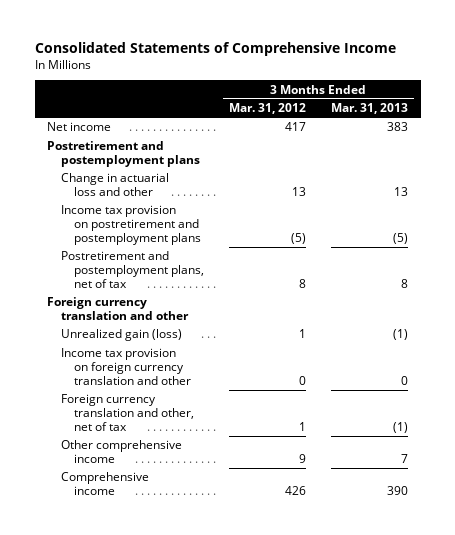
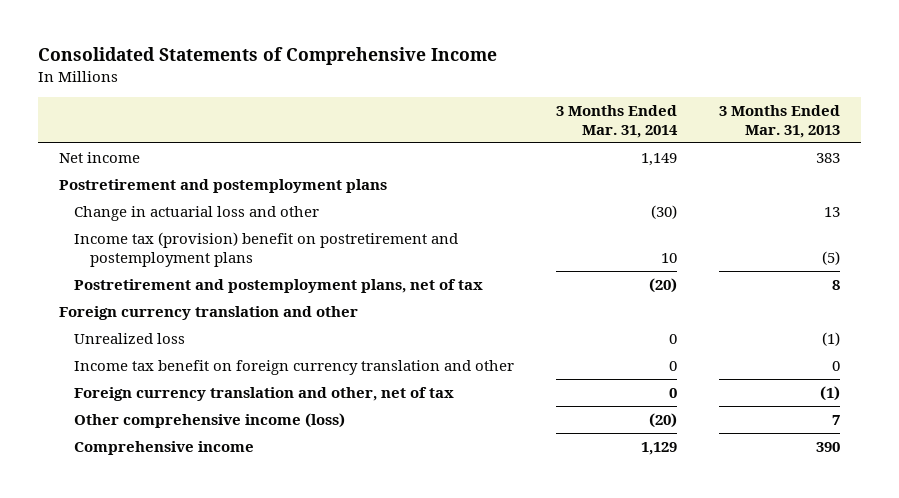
- | 3 Months Ended Mar. 31, 2012 | 3 Months Ended Mar. 31, 2013
+ | 3 Months Ended Mar. 31, 2014 | 3 Months Ended Mar. 31, 2013
- Income tax provision on postretirement and postemployment plans | (5) | (5)
+ Income tax (provision) benefit on postretirement and postemployment plans | 10 | (5)
- Unrealized gain (loss) | 1 | (1)
- Income tax provision on foreign currency translation and other | 0 | 0
+ Unrealized loss | 0 | (1)
+ Income tax benefit on foreign currency translation and other | 0 | 0
- Other comprehensive income | 9 | 7
+ Other comprehensive income (loss) | (20) | 7

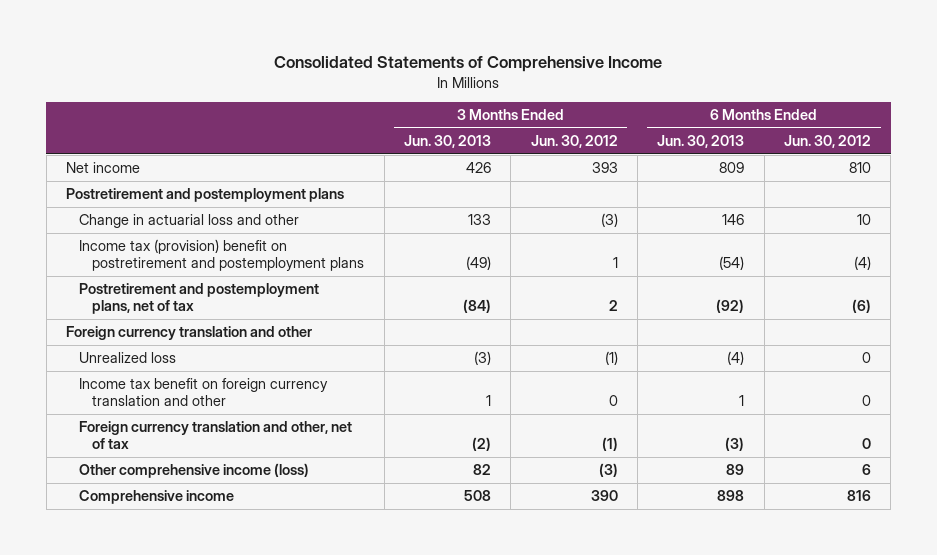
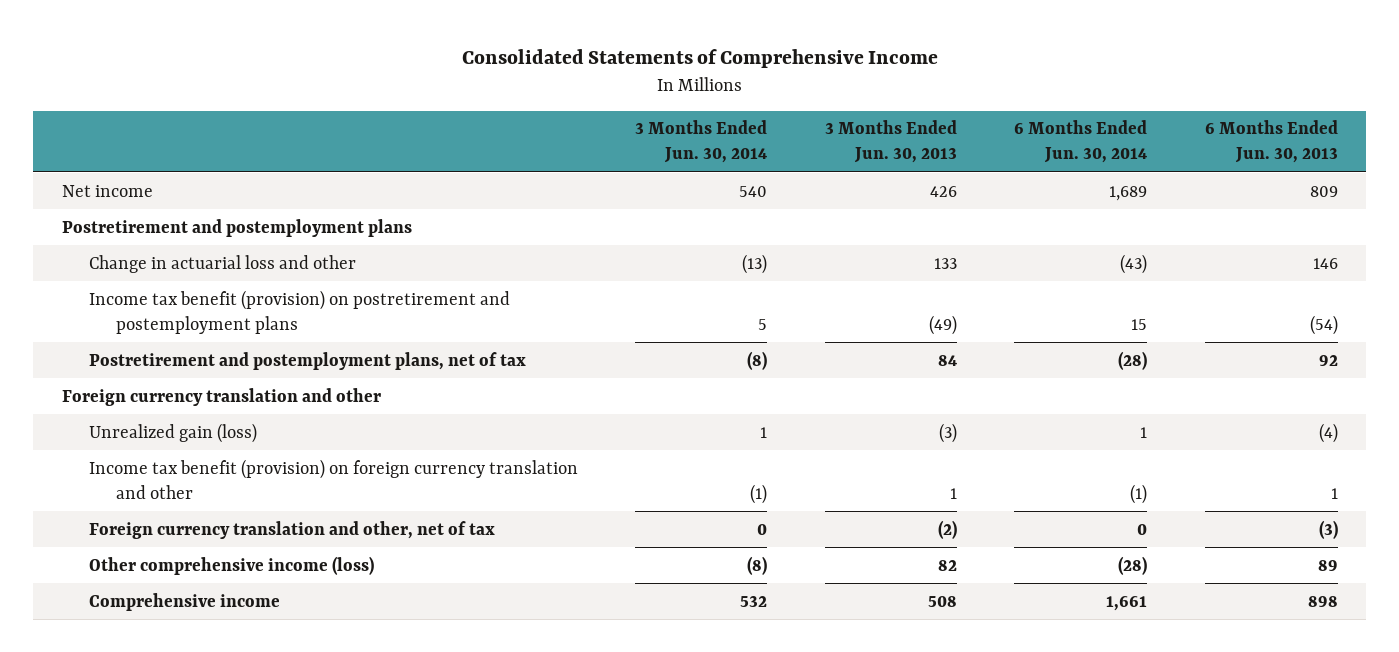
- | 3 Months Ended Jun. 30, 2013 | 3 Months Ended Jun. 30, 2012 | 6 Months Ended Jun. 30, 2013 | 6 Months Ended Jun. 30, 2012
+ | 3 Months Ended Jun. 30, 2014 | 3 Months Ended Jun. 30, 2013 | 6 Months Ended Jun. 30, 2014 | 6 Months Ended Jun. 30, 2013
- Income tax (provision) benefit on postretirement and postemployment plans | (49) | 1 | (54) | (4)
- Postretirement and postemployment plans, net of tax | (84) | 2 | (92) | (6)
+ Income tax benefit (provision) on postretirement and postemployment plans | 5 | (49) | 15 | (54)
+ Postretirement and postemployment plans, net of tax | (8) | 84 | (28) | 92
- Unrealized loss | (3) | (1) | (4) | 0
- Income tax benefit on foreign currency translation and other | 1 | 0 | 1 | 0
+ Unrealized gain (loss) | 1 | (3) | 1 | (4)
+ Income tax benefit (provision) on foreign currency translation and other | (1) | 1 | (1) | 1

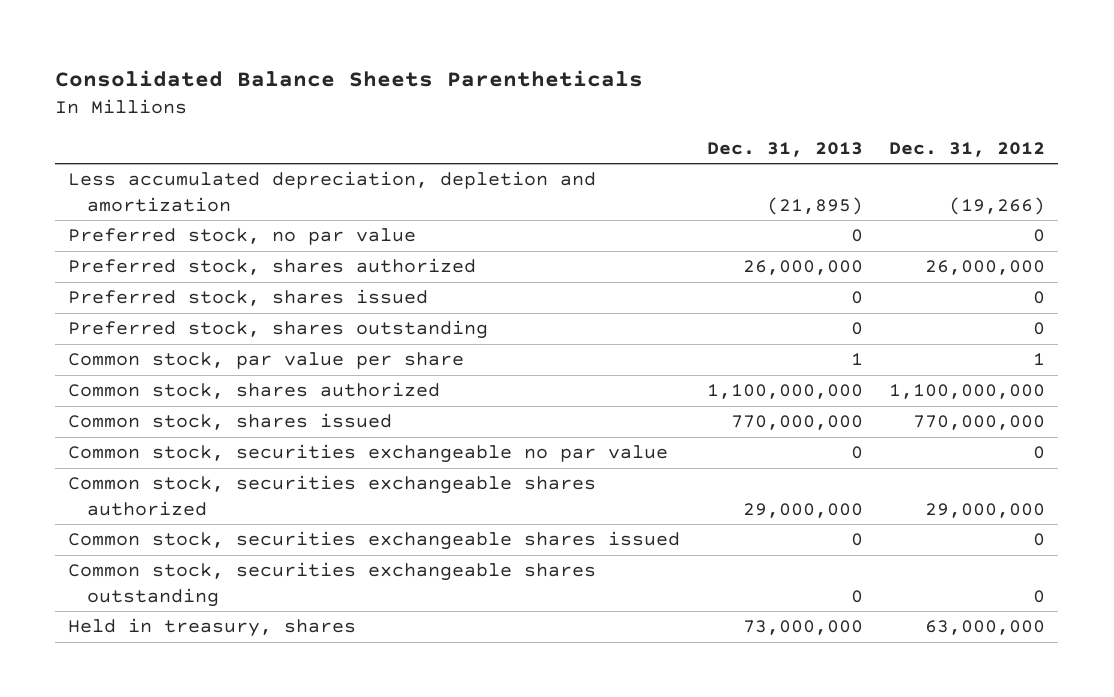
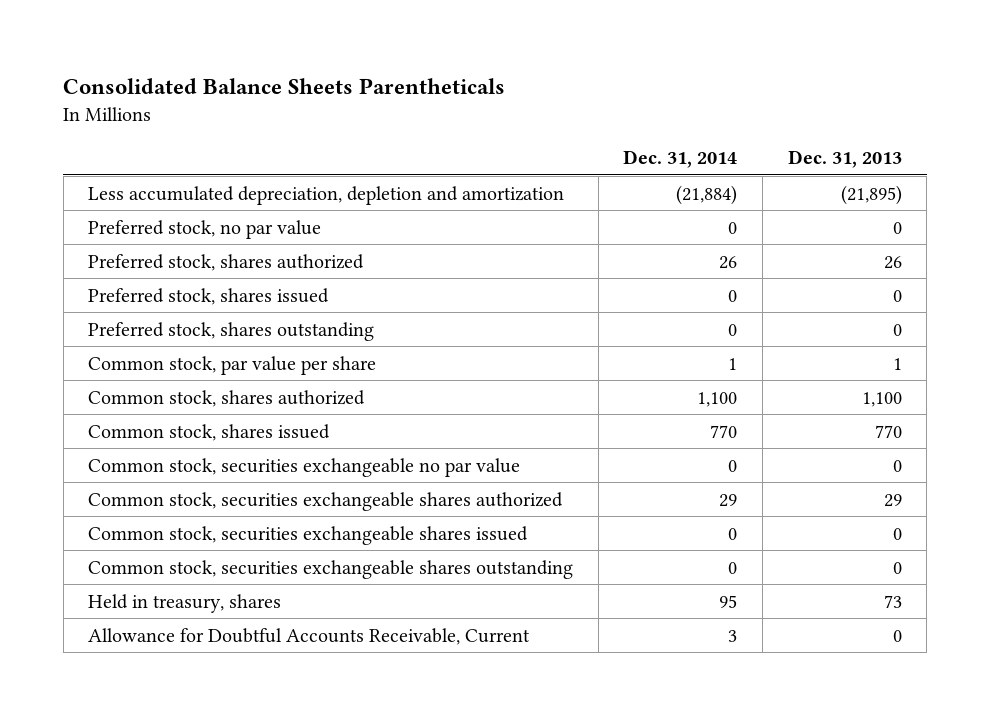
- | Dec. 31, 2013 | Dec. 31, 2012
+ | Dec. 31, 2014 | Dec. 31, 2013
- Preferred stock, shares authorized | 26,000,000 | 26,000,000
+ Preferred stock, shares authorized | 26 | 26
- Common stock, shares authorized | 1,100,000,000 | 1,100,000,000
- Common stock, shares issued | 770,000,000 | 770,000,000
+ Common stock, shares authorized | 1,100 | 1,100
+ Common stock, shares issued | 770 | 770
- Common stock, securities exchangeable shares authorized | 29,000,000 | 29,000,000
+ Common stock, securities exchangeable shares authorized | 29 | 29
- Held in treasury, shares | 73,000,000 | 63,000,000
+ Held in treasury, shares | 95 | 73
+ Allowance for Doubtful Accounts Receivable, Current | 3 | 0

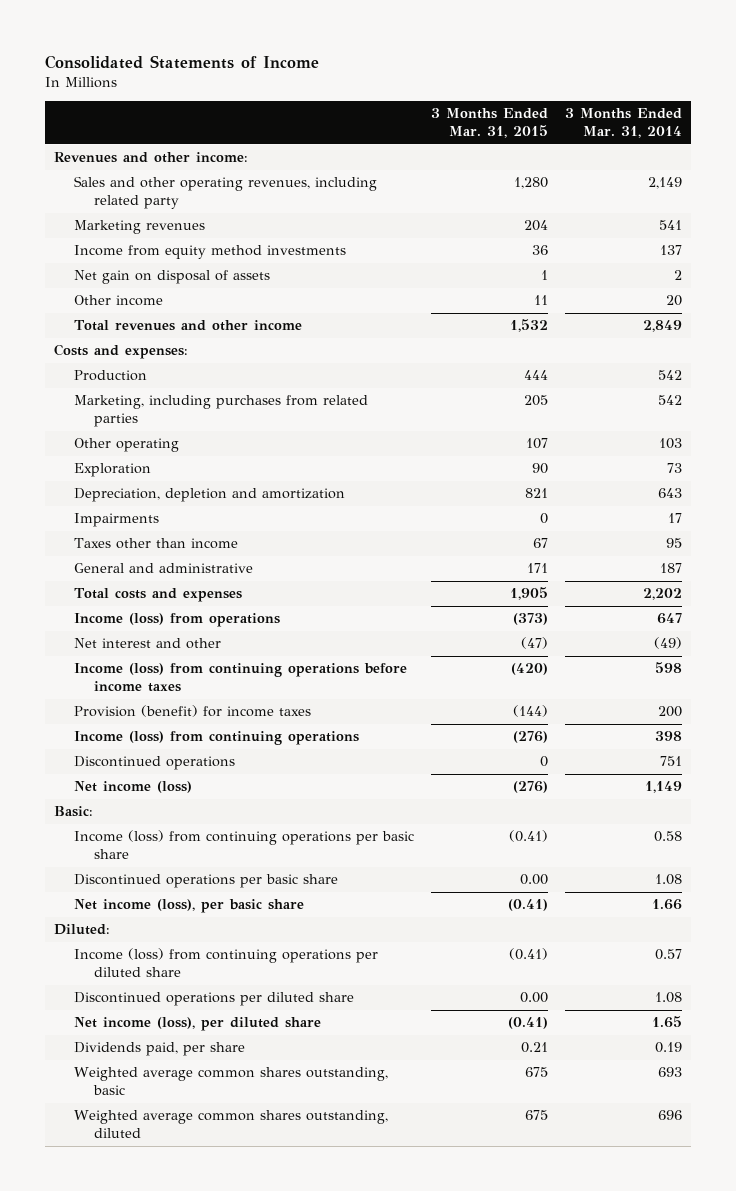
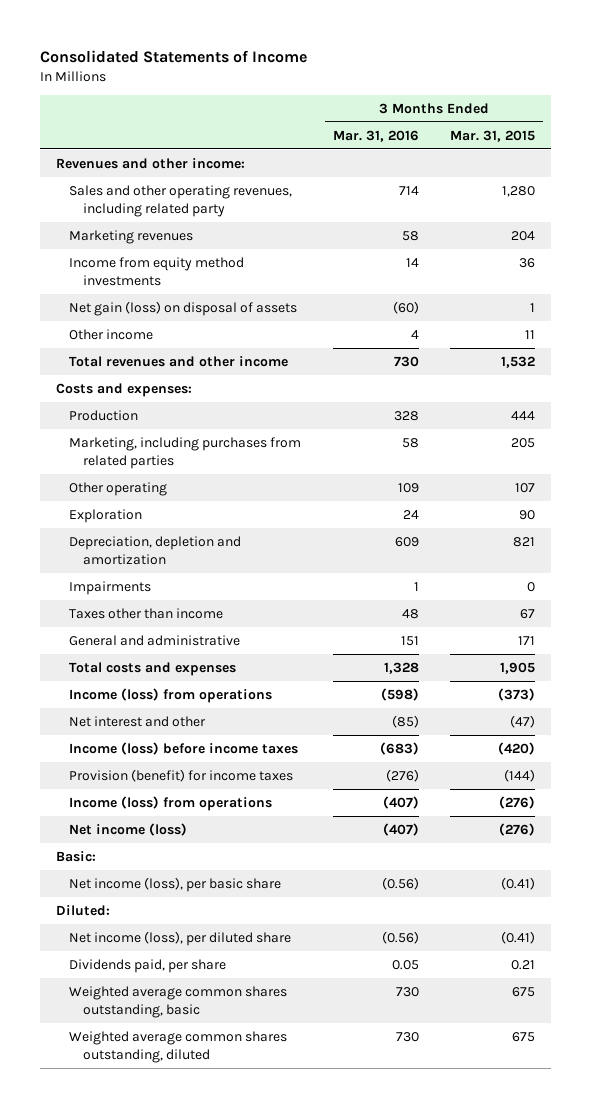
- | 3 Months Ended Mar. 31, 2015 | 3 Months Ended Mar. 31, 2014
+ | 3 Months Ended Mar. 31, 2016 | 3 Months Ended Mar. 31, 2015
- Net gain on disposal of assets | 1 | 2
+ Net gain (loss) on disposal of assets | (60) | 1
- Income (loss) from continuing operations before income taxes | (420) | 598
+ Income (loss) before income taxes | (683) | (420)
- Income (loss) from continuing operations | (276) | 398
- Discontinued operations | 0 | 751
+ Income (loss) from operations | (407) | (276)
- Income (loss) from continuing operations per basic share | (0.41) | 0.58
- Discontinued operations per basic share | 0.00 | 1.08
- Income (loss) from continuing operations per diluted share | (0.41) | 0.57
- Discontinued operations per diluted share | 0.00 | 1.08

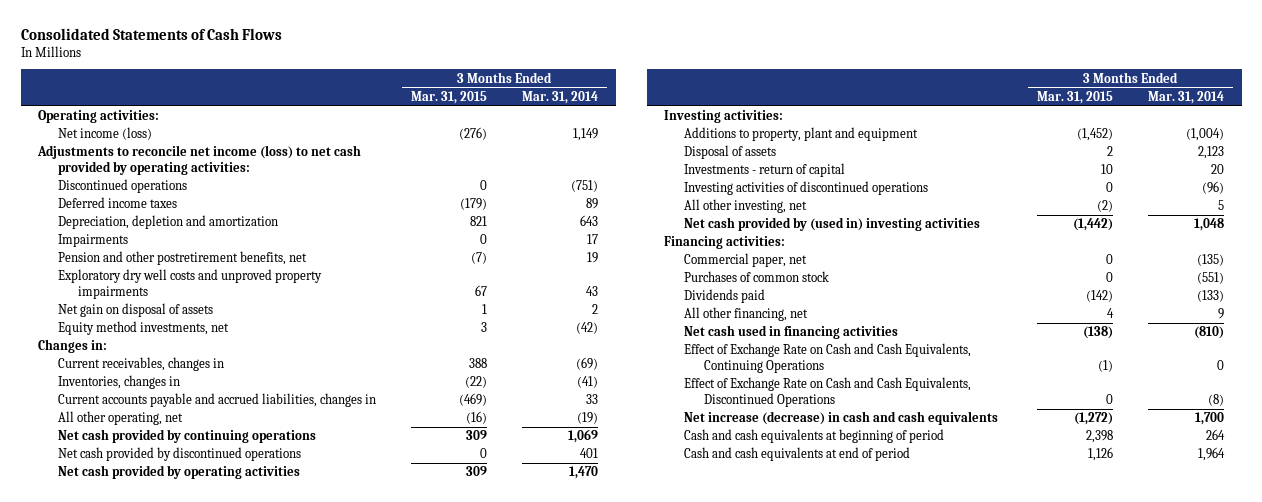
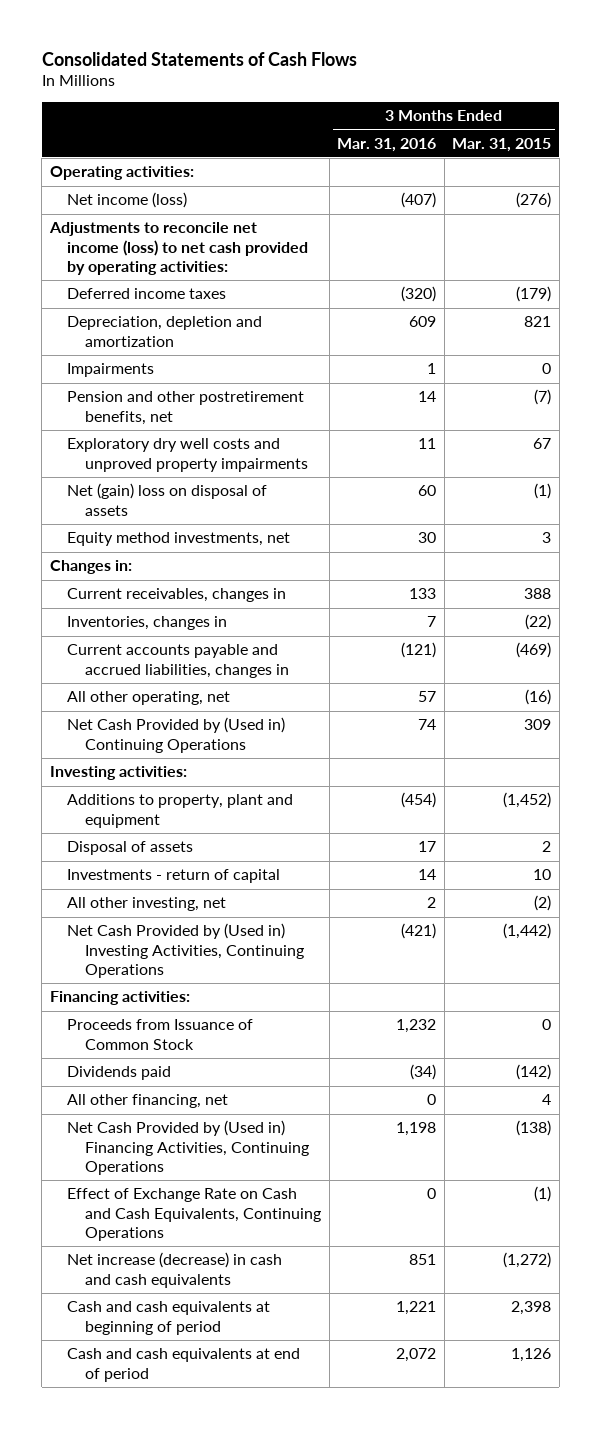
- | 3 Months Ended Mar. 31, 2015 | 3 Months Ended Mar. 31, 2014
+ | 3 Months Ended Mar. 31, 2016 | 3 Months Ended Mar. 31, 2015
- Discontinued operations | 0 | (751)
- Net gain on disposal of assets | 1 | 2
+ Net (gain) loss on disposal of assets | 60 | (1)
- Net cash provided by continuing operations | 309 | 1,069
- Net cash provided by discontinued operations | 0 | 401
- Net cash provided by operating activities | 309 | 1,470
+ Net Cash Provided by (Used in) Continuing Operations | 74 | 309
- Investing activities of discontinued operations | 0 | (96)
- Net cash provided by (used in) investing activities | (1,442) | 1,048
+ Net Cash Provided by (Used in) Investing Activities, Continuing Operations | (421) | (1,442)
- Commercial paper, net | 0 | (135)
- Purchases of common stock | 0 | (551)
+ Proceeds from Issuance of Common Stock | 1,232 | 0
- Net cash used in financing activities | (138) | (810)
+ Net Cash Provided by (Used in) Financing Activities, Continuing Operations | 1,198 | (138)
- Effect of Exchange Rate on Cash and Cash Equivalents, Discontinued Operations | 0 | (8)

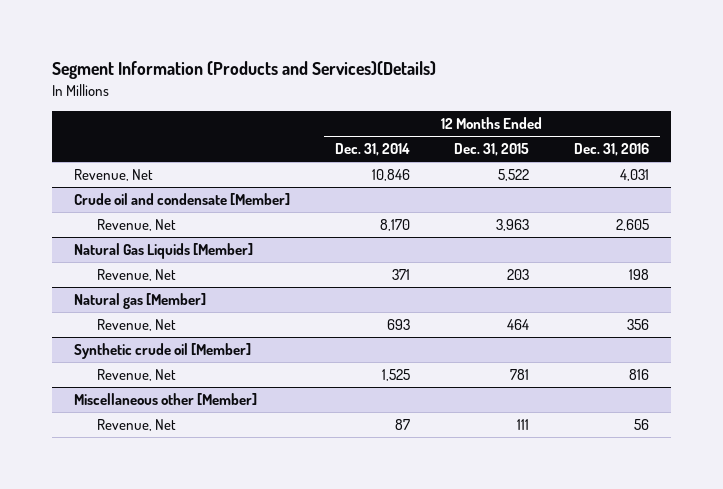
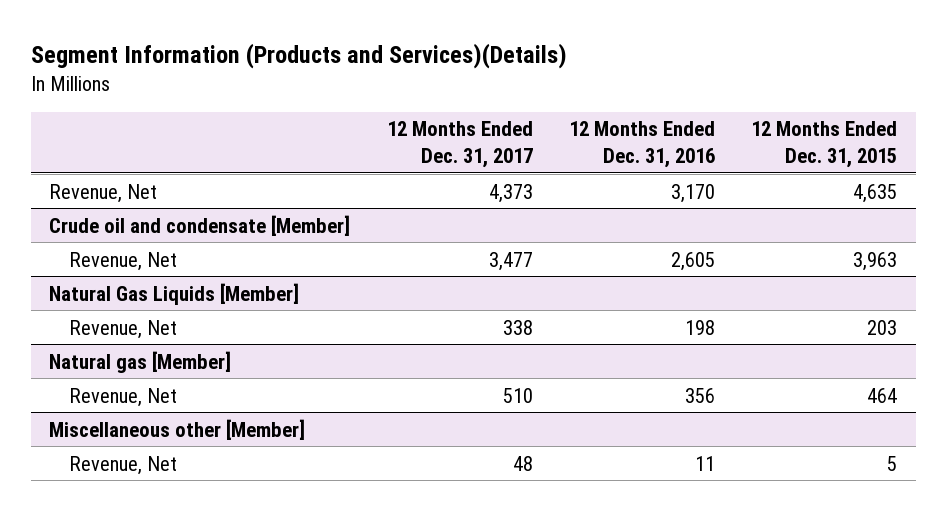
- | 12 Months Ended Dec. 31, 2014 | 12 Months Ended Dec. 31, 2015 | 12 Months Ended Dec. 31, 2016
+ | 12 Months Ended Dec. 31, 2017 | 12 Months Ended Dec. 31, 2016 | 12 Months Ended Dec. 31, 2015
- Revenue, Net | 10,846 | 5,522 | 4,031
+ Revenue, Net | 4,373 | 3,170 | 4,635
- Synthetic crude oil [Member]
- Revenue, Net | 1,525 | 781 | 816
@ Miscellaneous other [Member]
- Revenue, Net | 87 | 111 | 56
+ Revenue, Net | 48 | 11 | 5

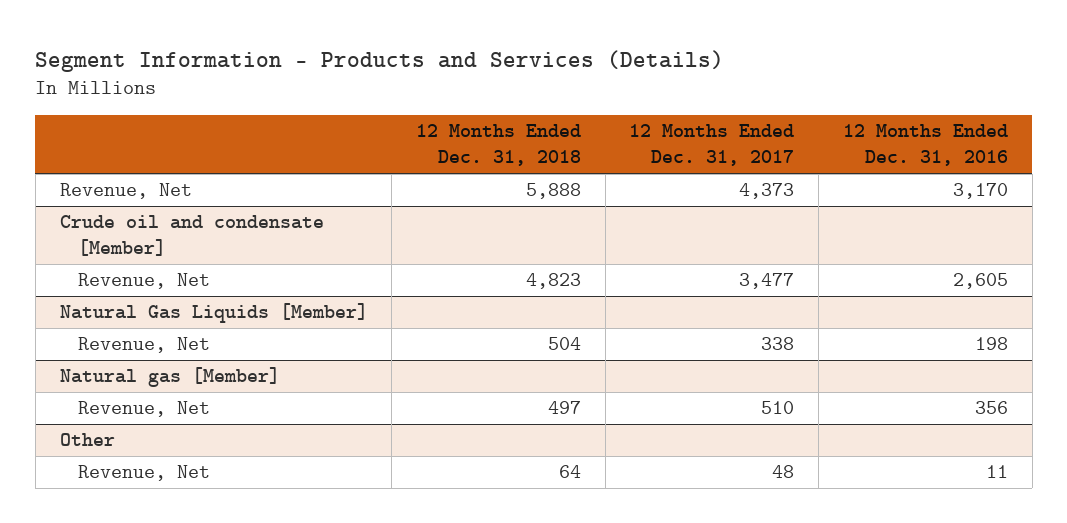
- Segment Information (Products and Services)(Details)
+ Segment Information - Products and Services (Details)
- | 12 Months Ended Dec. 31, 2017 | 12 Months Ended Dec. 31, 2016 | 12 Months Ended Dec. 31, 2015
+ | 12 Months Ended Dec. 31, 2018 | 12 Months Ended Dec. 31, 2017 | 12 Months Ended Dec. 31, 2016
- Miscellaneous other [Member]
+ Other

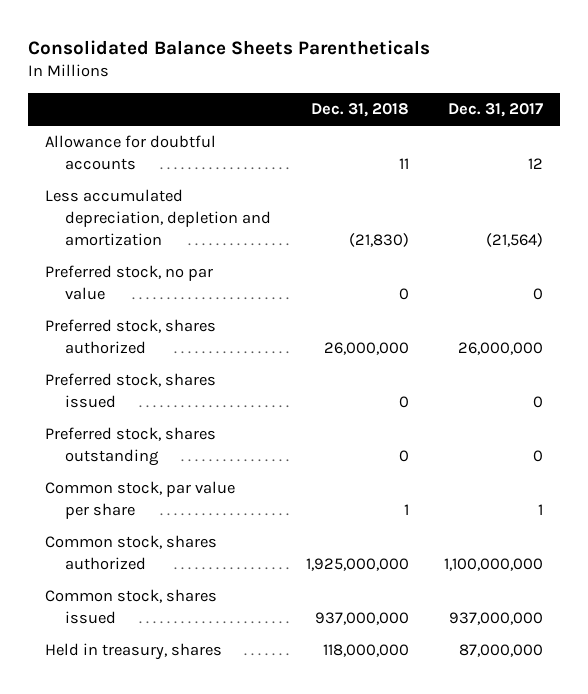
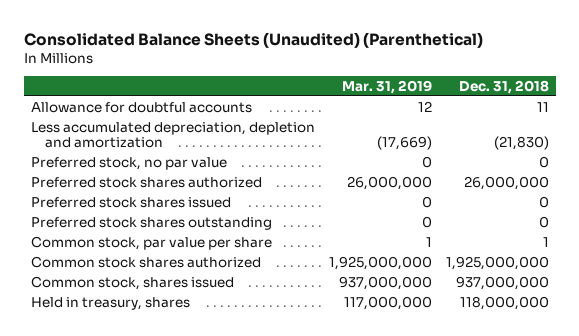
- Consolidated Balance Sheets Parentheticals
+ Consolidated Balance Sheets (Unaudited) (Parenthetical)
- | Dec. 31, 2018 | Dec. 31, 2017
+ | Mar. 31, 2019 | Dec. 31, 2018
- Preferred stock, shares authorized | 26,000,000 | 26,000,000
- Preferred stock, shares issued | 0 | 0
- Preferred stock, shares outstanding | 0 | 0
+ Preferred stock shares authorized | 26,000,000 | 26,000,000
+ Preferred stock shares issued | 0 | 0
+ Preferred stock shares outstanding | 0 | 0
- Common stock, shares authorized | 1,925,000,000 | 1,100,000,000
+ Common stock shares authorized | 1,925,000,000 | 1,925,000,000

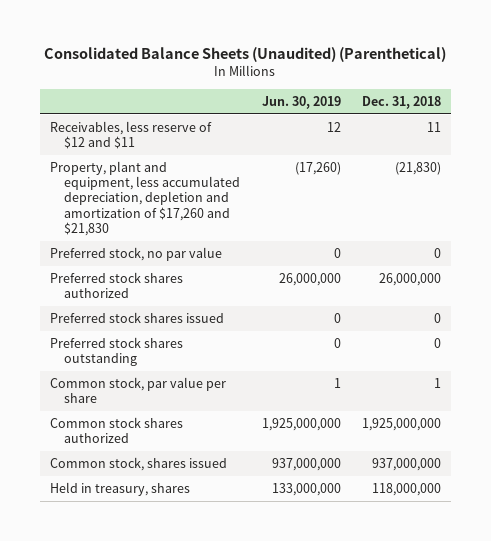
- | Mar. 31, 2019 | Dec. 31, 2018
+ | Jun. 30, 2019 | Dec. 31, 2018
- Allowance for doubtful accounts | 12 | 11
- Less accumulated depreciation, depletion and amortization | (17,669) | (21,830)
+ Receivables, less reserve of $12 and $11 | 12 | 11
+ Property, plant and equipment, less accumulated depreciation, depletion and amortization of $17,260 and $21,830 | (17,260) | (21,830)

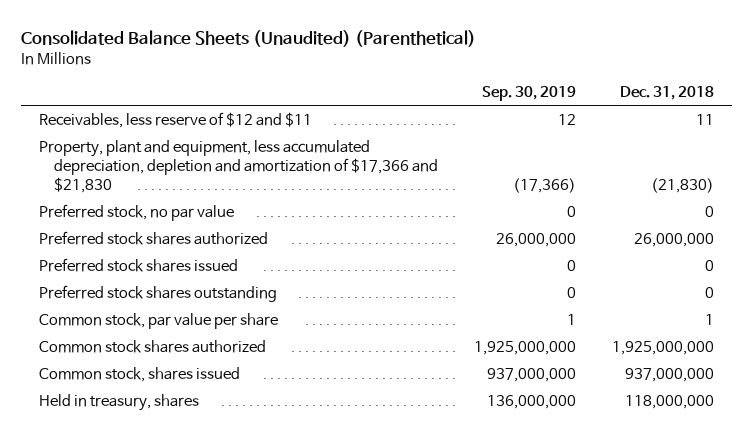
- | Jun. 30, 2019 | Dec. 31, 2018
+ | Sep. 30, 2019 | Dec. 31, 2018
- Property, plant and equipment, less accumulated depreciation, depletion and amortization of $17,260 and $21,830 | (17,260) | (21,830)
+ Property, plant and equipment, less accumulated depreciation, depletion and amortization of $17,366 and $21,830 | (17,366) | (21,830)

